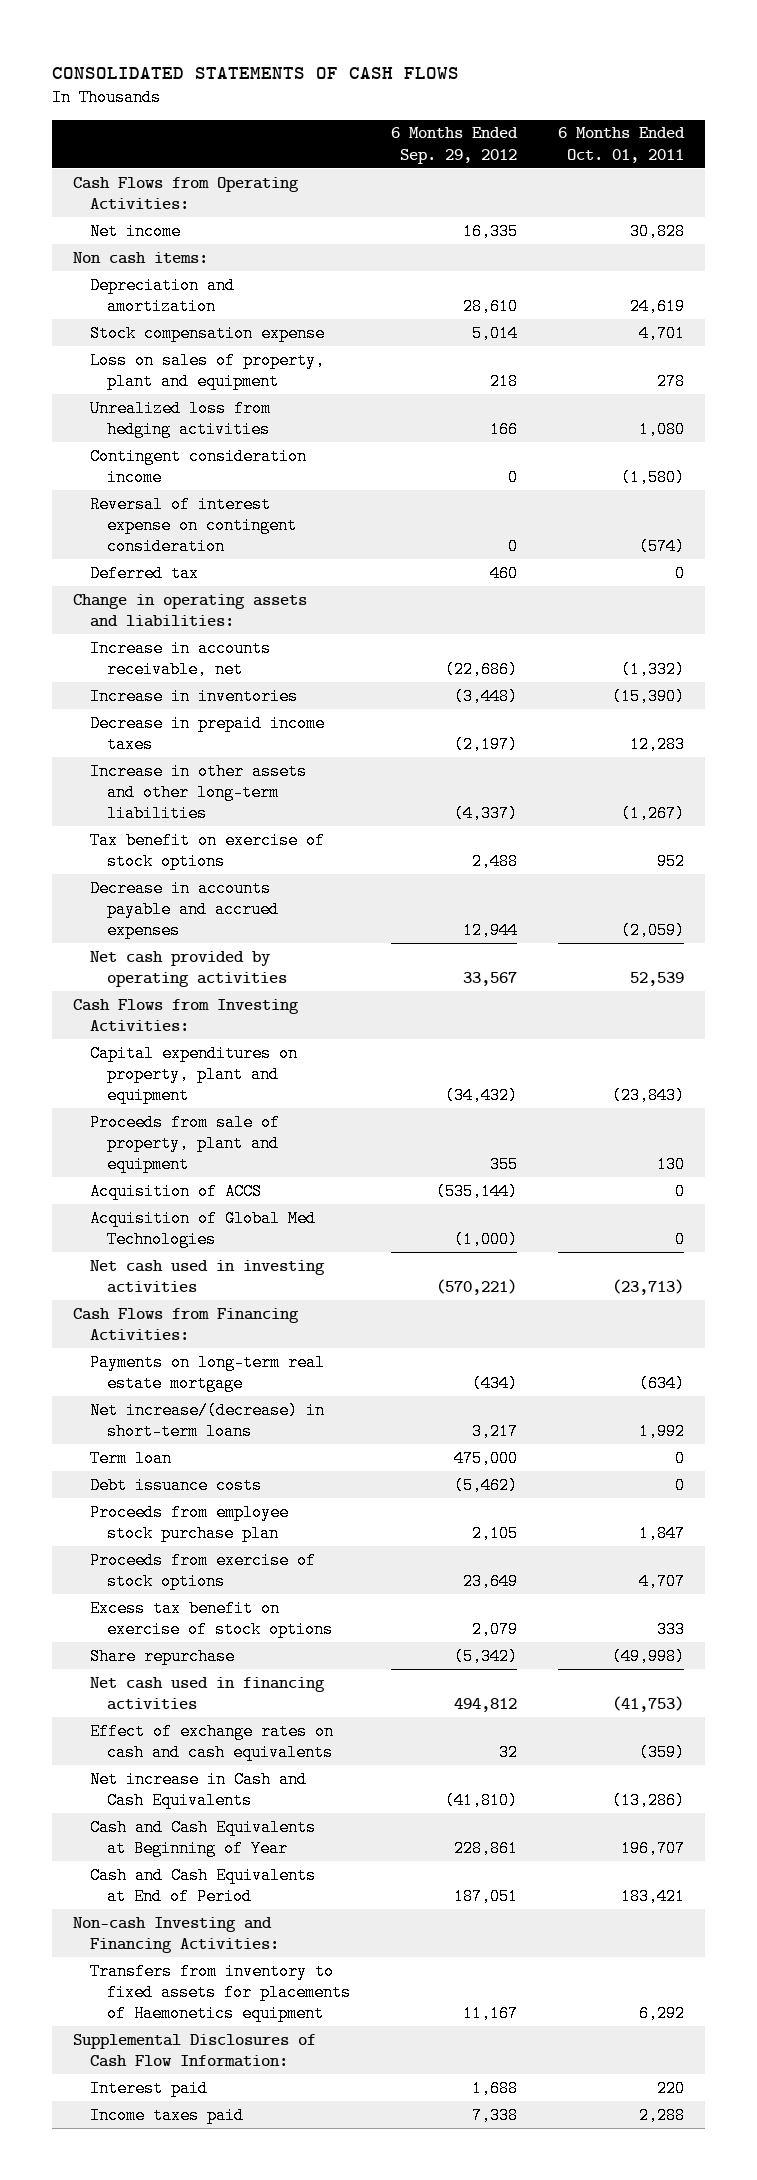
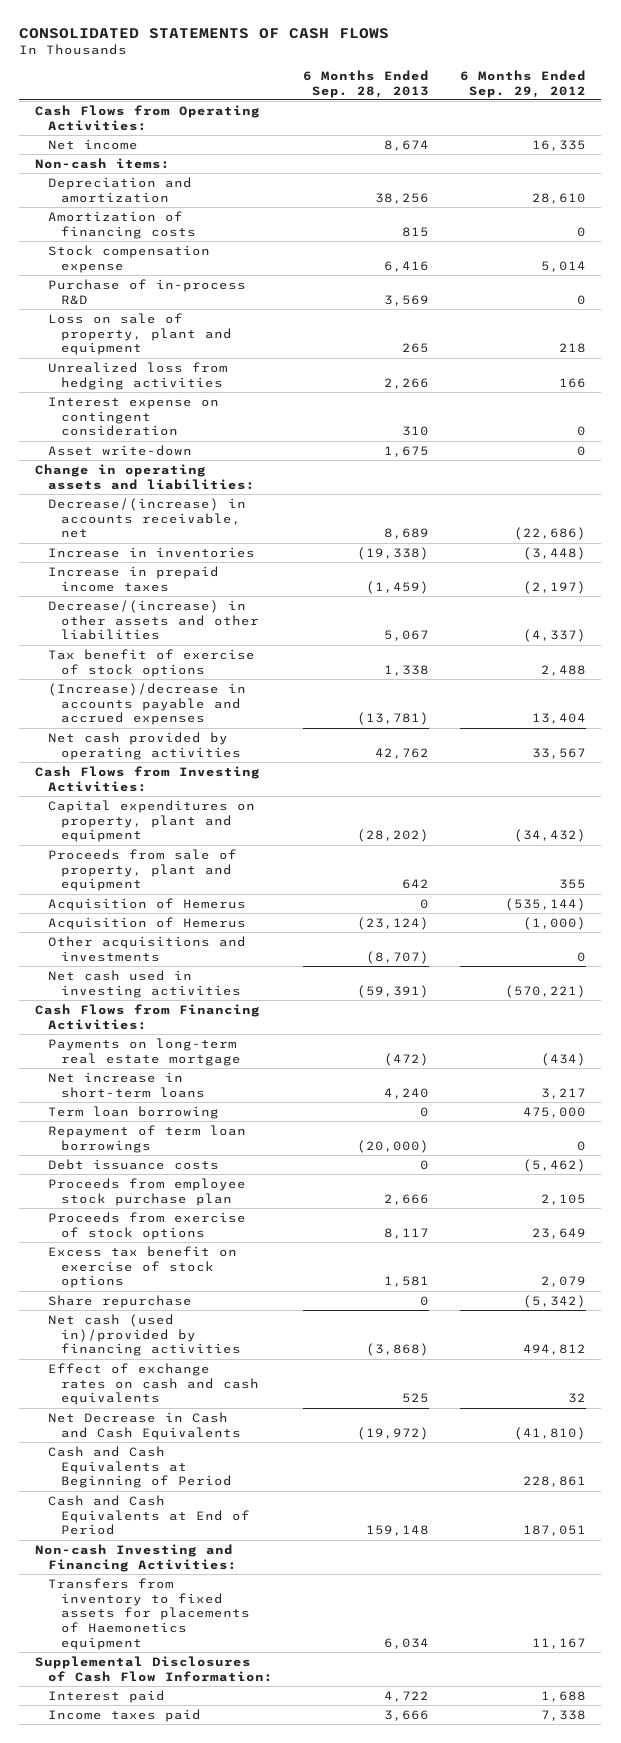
- | 6 Months Ended Sep. 29, 2012 | 6 Months Ended Oct. 01, 2011
+ | 6 Months Ended Sep. 28, 2013 | 6 Months Ended Sep. 29, 2012
- Non cash items:
+ Non-cash items:
+ Amortization of financing costs | 815 | 0
- Loss on sales of property, plant and equipment | 218 | 278
+ Purchase of in-process R&D | 3,569 | 0
+ Loss on sale of property, plant and equipment | 265 | 218
- Contingent consideration income | 0 | (1,580)
- Reversal of interest expense on contingent consideration | 0 | (574)
- Deferred tax | 460 | 0
+ Interest expense on contingent consideration | 310 | 0
+ Asset write-down | 1,675 | 0
- Increase in accounts receivable, net | (22,686) | (1,332)
+ Decrease/(increase) in accounts receivable, net | 8,689 | (22,686)
- Decrease in prepaid income taxes | (2,197) | 12,283
- Increase in other assets and other long-term liabilities | (4,337) | (1,267)
- Tax benefit on exercise of stock options | 2,488 | 952
- Decrease in accounts payable and accrued expenses | 12,944 | (2,059)
+ Increase in prepaid income taxes | (1,459) | (2,197)
+ Decrease/(increase) in other assets and other liabilities | 5,067 | (4,337)
+ Tax benefit of exercise of stock options | 1,338 | 2,488
+ (Increase)/decrease in accounts payable and accrued expenses | (13,781) | 13,404
- Acquisition of ACCS | (535,144) | 0
- Acquisition of Global Med Technologies | (1,000) | 0
+ Acquisition of Hemerus | 0 | (535,144)
+ Acquisition of Hemerus | (23,124) | (1,000)
+ Other acquisitions and investments | (8,707) | 0
- Net increase/(decrease) in short-term loans | 3,217 | 1,992
- Term loan | 475,000 | 0
+ Net increase in short-term loans | 4,240 | 3,217
+ Term loan borrowing | 0 | 475,000
+ Repayment of term loan borrowings | (20,000) | 0
- Net cash used in financing activities | 494,812 | (41,753)
+ Net cash (used in)/provided by financing activities | (3,868) | 494,812
- Net increase in Cash and Cash Equivalents | (41,810) | (13,286)
- Cash and Cash Equivalents at Beginning of Year | 228,861 | 196,707
+ Net Decrease in Cash and Cash Equivalents | (19,972) | (41,810)
+ Cash and Cash Equivalents at Beginning of Period | | 228,861

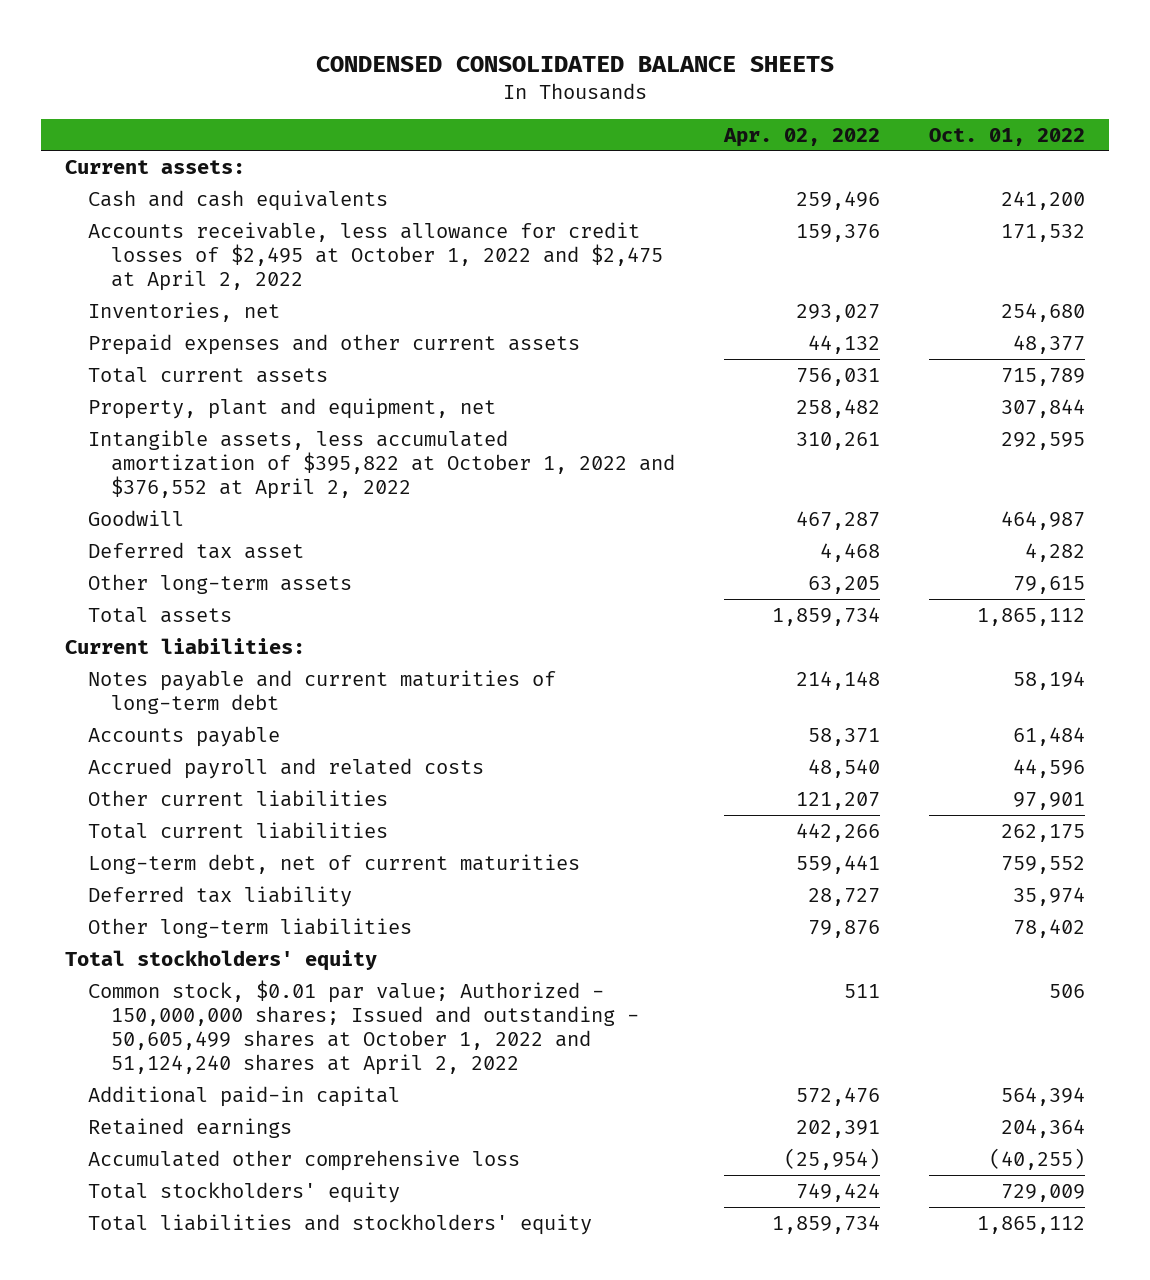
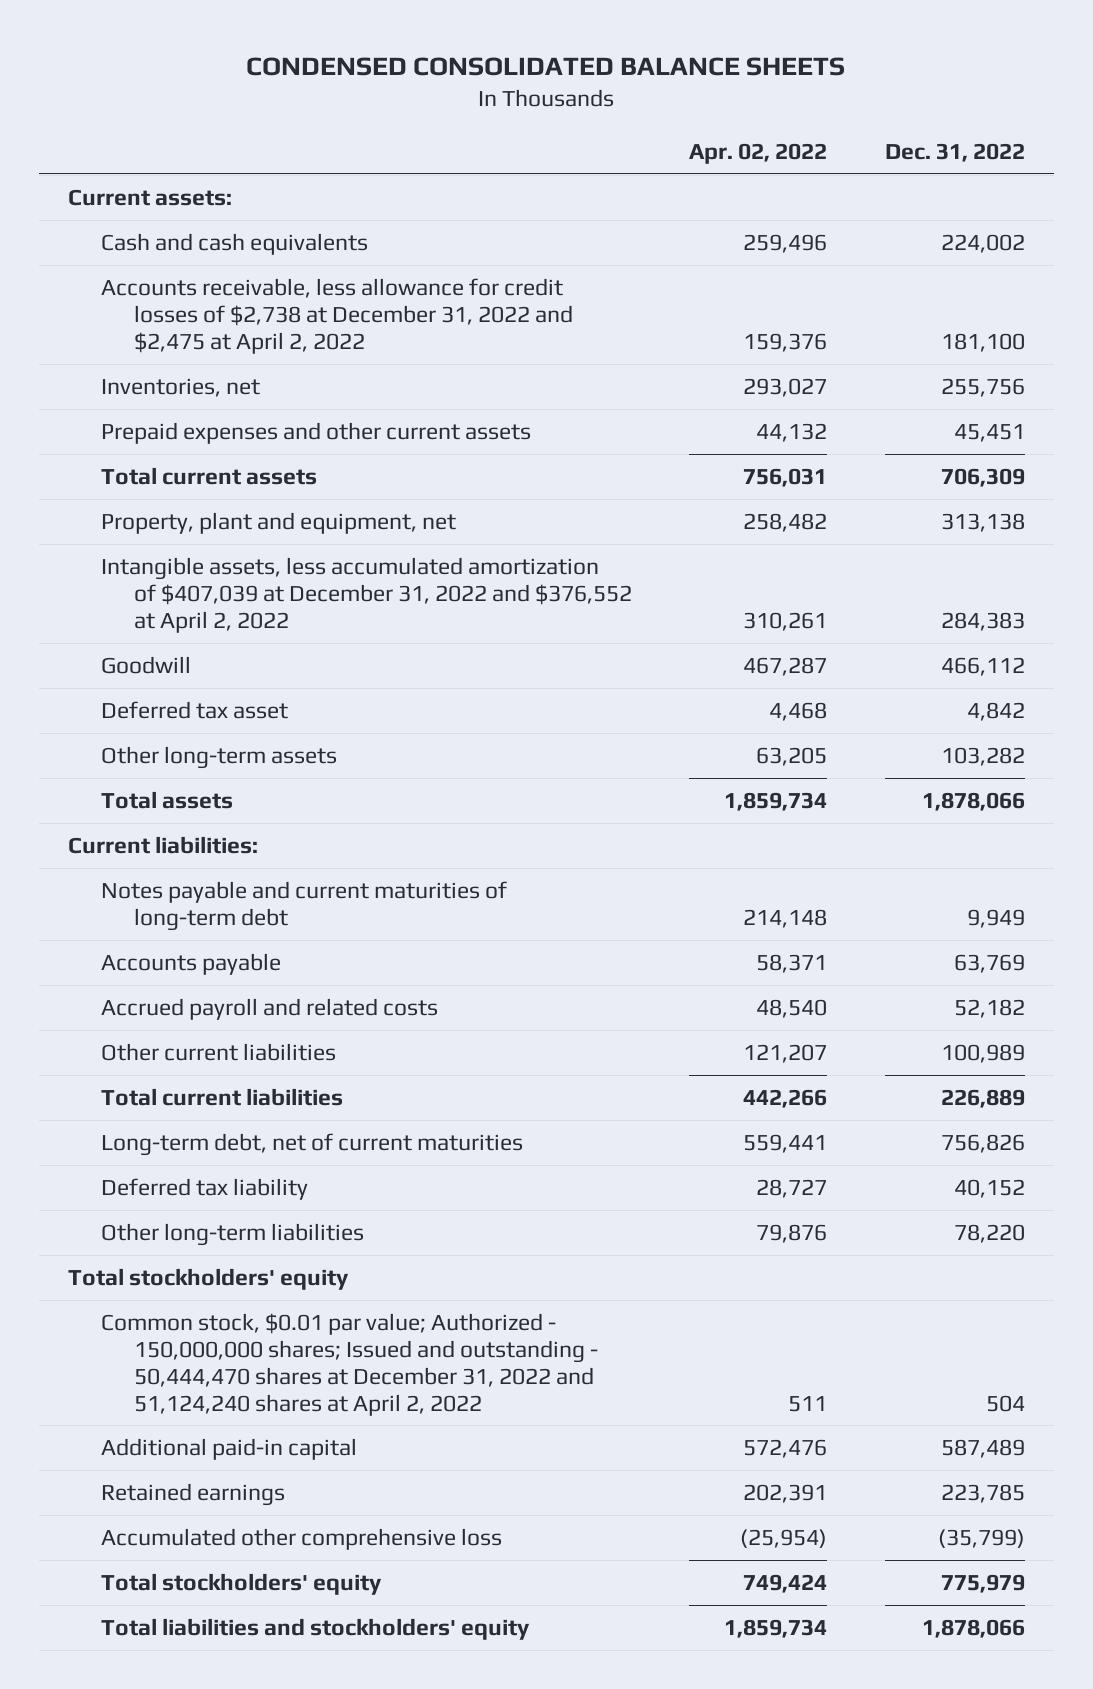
- | Apr. 02, 2022 | Oct. 01, 2022
+ | Apr. 02, 2022 | Dec. 31, 2022
- Accounts receivable, less allowance for credit losses of $2,495 at October 1, 2022 and $2,475 at April 2, 2022 | 159,376 | 171,532
+ Accounts receivable, less allowance for credit losses of $2,738 at December 31, 2022 and $2,475 at April 2, 2022 | 159,376 | 181,100
- Intangible assets, less accumulated amortization of $395,822 at October 1, 2022 and $376,552 at April 2, 2022 | 310,261 | 292,595
+ Intangible assets, less accumulated amortization of $407,039 at December 31, 2022 and $376,552 at April 2, 2022 | 310,261 | 284,383
- Common stock, $0.01 par value; Authorized - 150,000,000 shares; Issued and outstanding - 50,605,499 shares at October 1, 2022 and 51,124,240 shares at April 2, 2022 | 511 | 506
+ Common stock, $0.01 par value; Authorized - 150,000,000 shares; Issued and outstanding - 50,444,470 shares at December 31, 2022 and 51,124,240 shares at April 2, 2022 | 511 | 504

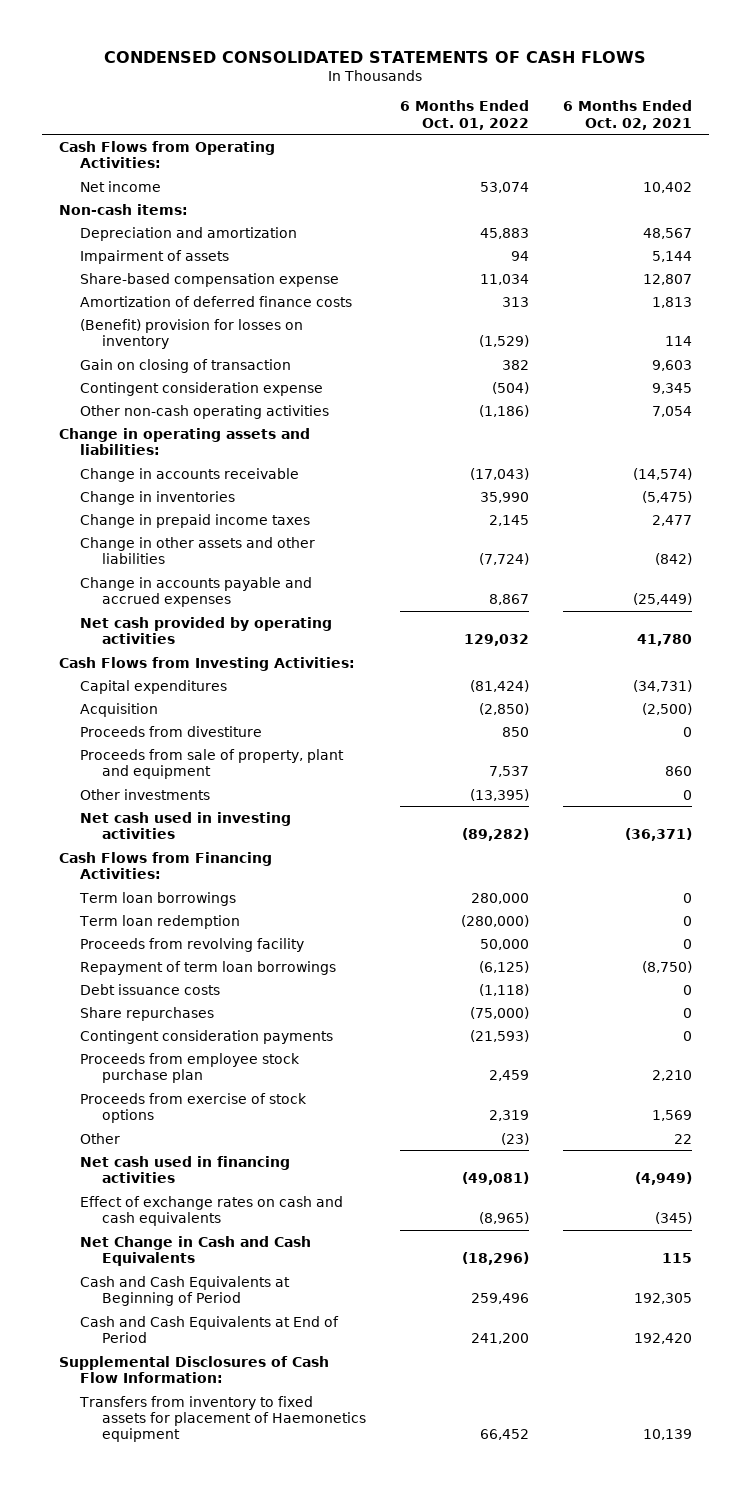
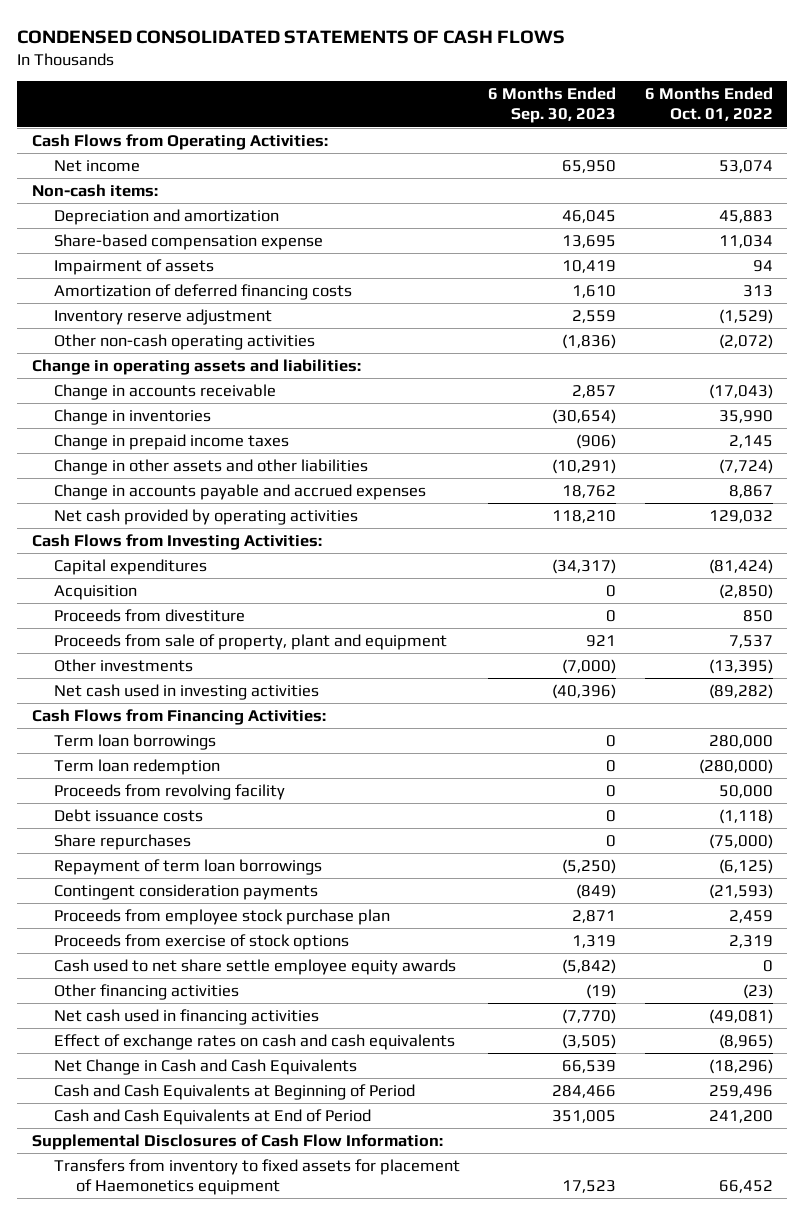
- | 6 Months Ended Oct. 01, 2022 | 6 Months Ended Oct. 02, 2021
+ | 6 Months Ended Sep. 30, 2023 | 6 Months Ended Oct. 01, 2022
- Amortization of deferred finance costs | 313 | 1,813
- (Benefit) provision for losses on inventory | (1,529) | 114
- Gain on closing of transaction | 382 | 9,603
- Contingent consideration expense | (504) | 9,345
- Other non-cash operating activities | (1,186) | 7,054
moved down: Impairment of assets | 10,419 | 94
+ Amortization of deferred financing costs | 1,610 | 313
+ Inventory reserve adjustment | 2,559 | (1,529)
+ Other non-cash operating activities | (1,836) | (2,072)
moved down: Repayment of term loan borrowings | (5,250) | (6,125)
- Other | (23) | 22
+ Cash used to net share settle employee equity awards | (5,842) | 0
+ Other financing activities | (19) | (23)

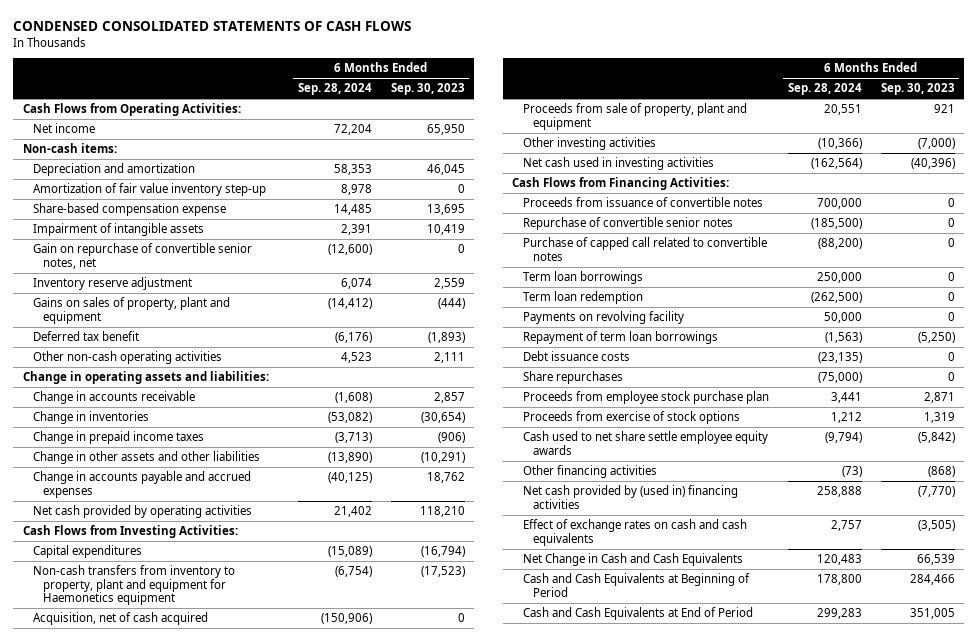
- | 6 Months Ended Sep. 30, 2023 | 6 Months Ended Oct. 01, 2022
+ | 6 Months Ended Sep. 28, 2024 | 6 Months Ended Sep. 30, 2023
+ Amortization of fair value inventory step-up | 8,978 | 0
- Impairment of assets | 10,419 | 94
- Amortization of deferred financing costs | 1,610 | 313
+ Impairment of intangible assets | 2,391 | 10,419
+ Gain on repurchase of convertible senior notes, net | (12,600) | 0
- Other non-cash operating activities | (1,836) | (2,072)
+ Gains on sales of property, plant and equipment | (14,412) | (444)
+ Deferred tax benefit | (6,176) | (1,893)
+ Other non-cash operating activities | 4,523 | 2,111
- Capital expenditures | (34,317) | (81,424)
- Acquisition | 0 | (2,850)
- Proceeds from divestiture | 0 | 850
+ Capital expenditures | (15,089) | (16,794)
+ Non-cash transfers from inventory to property, plant and equipment for Haemonetics equipment | (6,754) | (17,523)
+ Acquisition, net of cash acquired | (150,906) | 0
- Other investments | (7,000) | (13,395)
+ Other investing activities | (10,366) | (7,000)
+ Proceeds from issuance of convertible notes | 700,000 | 0
+ Repurchase of convertible senior notes | (185,500) | 0
+ Purchase of capped call related to convertible notes | (88,200) | 0
- Proceeds from revolving facility | 0 | 50,000
+ Payments on revolving facility | 50,000 | 0
moved up: Repayment of term loan borrowings | (1,563) | (5,250)
- Contingent consideration payments | (849) | (21,593)
- Other financing activities | (19) | (23)
- Net cash used in financing activities | (7,770) | (49,081)
+ Other financing activities | (73) | (868)
+ Net cash provided by (used in) financing activities | 258,888 | (7,770)
- Supplemental Disclosures of Cash Flow Information:
- Transfers from inventory to fixed assets for placement of Haemonetics equipment | 17,523 | 66,452

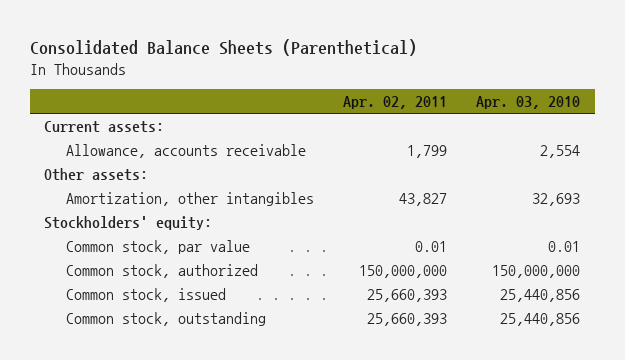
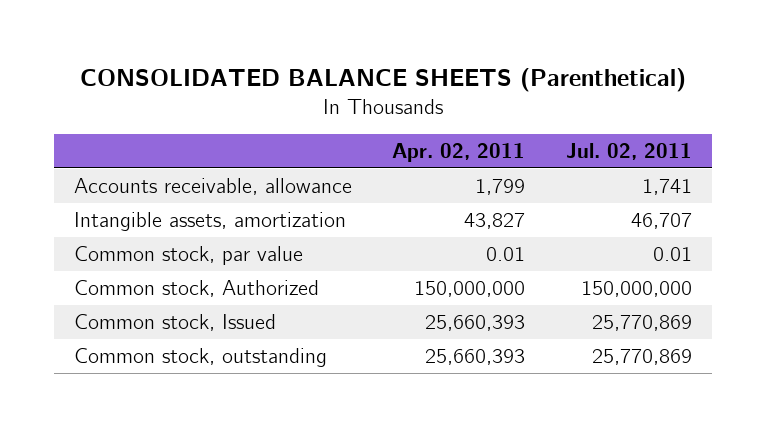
- Consolidated Balance Sheets (Parenthetical)
+ CONSOLIDATED BALANCE SHEETS (Parenthetical)
- | Apr. 02, 2011 | Apr. 03, 2010
+ | Apr. 02, 2011 | Jul. 02, 2011
- Current assets:
- Allowance, accounts receivable | 1,799 | 2,554
- Other assets:
- Amortization, other intangibles | 43,827 | 32,693
- Stockholders' equity:
+ Accounts receivable, allowance | 1,799 | 1,741
+ Intangible assets, amortization | 43,827 | 46,707
- Common stock, authorized | 150,000,000 | 150,000,000
- Common stock, issued | 25,660,393 | 25,440,856
+ Common stock, Authorized | 150,000,000 | 150,000,000
+ Common stock, Issued | 25,660,393 | 25,770,869

